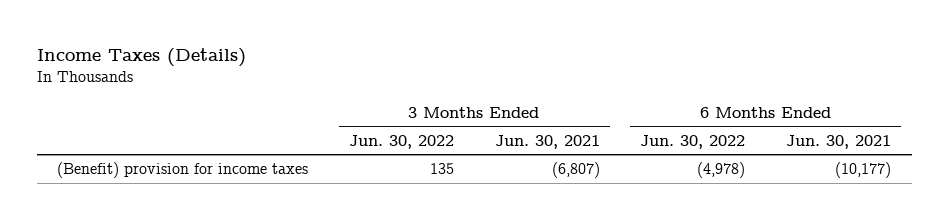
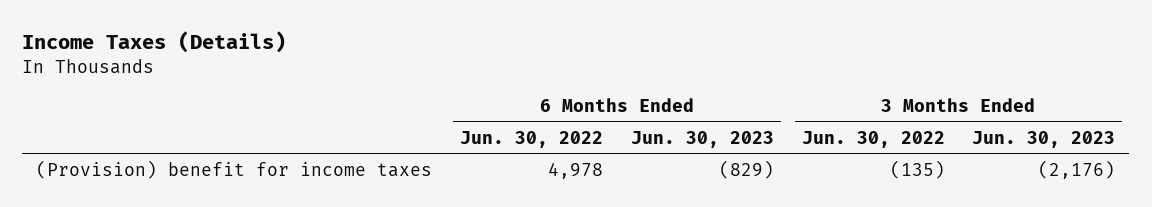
- | 3 Months Ended Jun. 30, 2022 | 3 Months Ended Jun. 30, 2021 | 6 Months Ended Jun. 30, 2022 | 6 Months Ended Jun. 30, 2021
+ | 6 Months Ended Jun. 30, 2022 | 6 Months Ended Jun. 30, 2023 | 3 Months Ended Jun. 30, 2022 | 3 Months Ended Jun. 30, 2023
- (Benefit) provision for income taxes | 135 | (6,807) | (4,978) | (10,177)
+ (Provision) benefit for income taxes | 4,978 | (829) | (135) | (2,176)

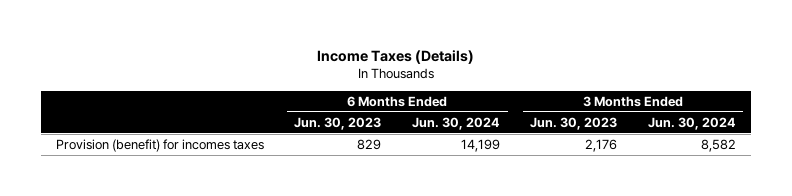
- | 6 Months Ended Jun. 30, 2022 | 6 Months Ended Jun. 30, 2023 | 3 Months Ended Jun. 30, 2022 | 3 Months Ended Jun. 30, 2023
+ | 6 Months Ended Jun. 30, 2023 | 6 Months Ended Jun. 30, 2024 | 3 Months Ended Jun. 30, 2023 | 3 Months Ended Jun. 30, 2024
- (Provision) benefit for income taxes | 4,978 | (829) | (135) | (2,176)
+ Provision (benefit) for incomes taxes | 829 | 14,199 | 2,176 | 8,582

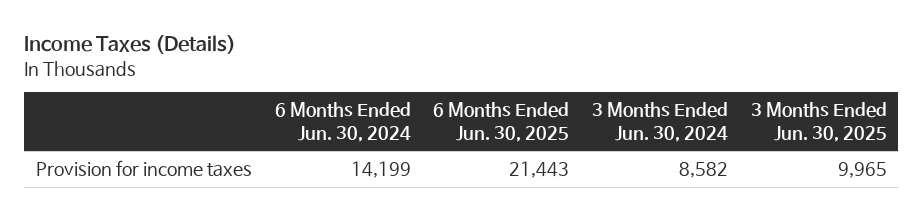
- | 6 Months Ended Jun. 30, 2023 | 6 Months Ended Jun. 30, 2024 | 3 Months Ended Jun. 30, 2023 | 3 Months Ended Jun. 30, 2024
+ | 6 Months Ended Jun. 30, 2024 | 6 Months Ended Jun. 30, 2025 | 3 Months Ended Jun. 30, 2024 | 3 Months Ended Jun. 30, 2025
- Provision (benefit) for incomes taxes | 829 | 14,199 | 2,176 | 8,582
+ Provision for income taxes | 14,199 | 21,443 | 8,582 | 9,965

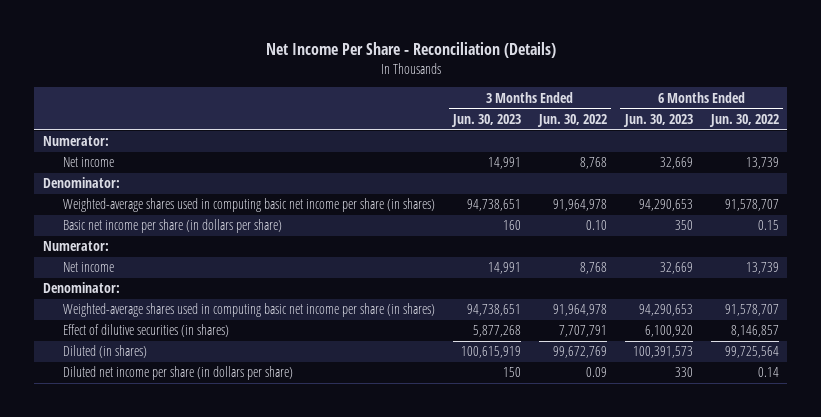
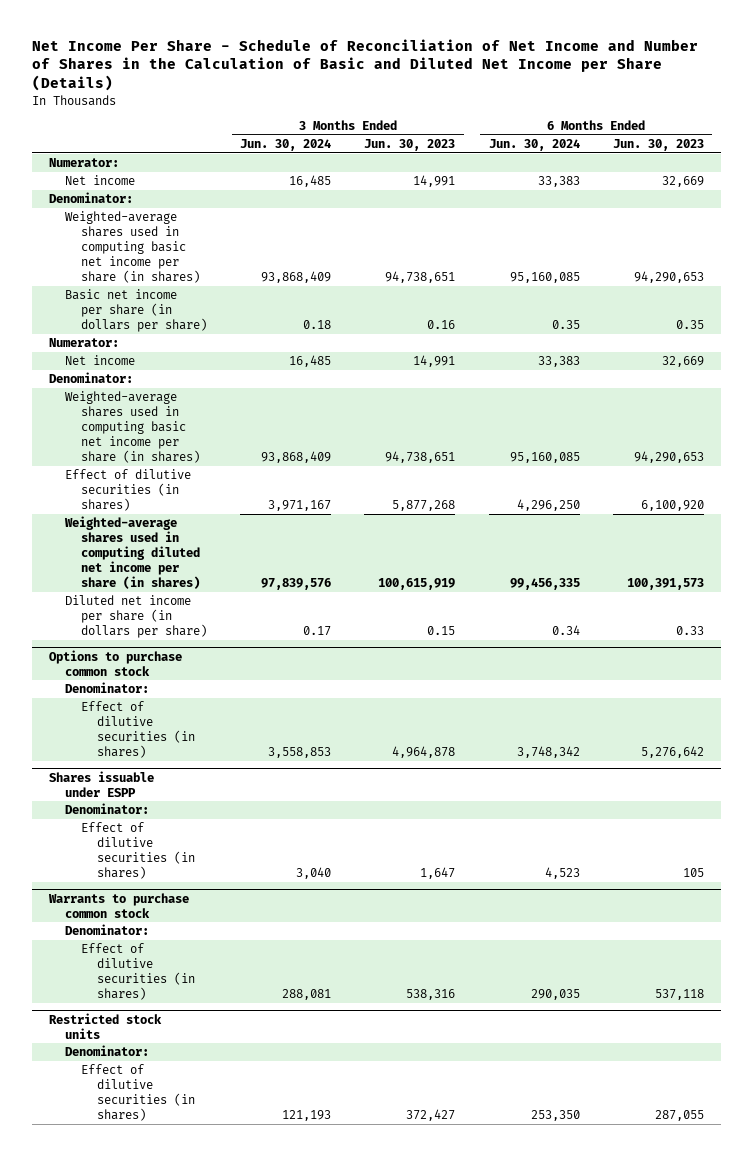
- Net Income Per Share - Reconciliation (Details)
+ Net Income Per Share - Schedule of Reconciliation of Net Income and Number of Shares in the Calculation of Basic and Diluted Net Income per Share (Details)
- | 3 Months Ended Jun. 30, 2023 | 3 Months Ended Jun. 30, 2022 | 6 Months Ended Jun. 30, 2023 | 6 Months Ended Jun. 30, 2022
+ | 3 Months Ended Jun. 30, 2024 | 3 Months Ended Jun. 30, 2023 | 6 Months Ended Jun. 30, 2024 | 6 Months Ended Jun. 30, 2023
- Basic net income per share (in dollars per share) | 160 | 0.10 | 350 | 0.15
+ Basic net income per share (in dollars per share) | 0.18 | 0.16 | 0.35 | 0.35
- Diluted (in shares) | 100,615,919 | 99,672,769 | 100,391,573 | 99,725,564
- Diluted net income per share (in dollars per share) | 150 | 0.09 | 330 | 0.14
+ Weighted-average shares used in computing diluted net income per share (in shares) | 97,839,576 | 100,615,919 | 99,456,335 | 100,391,573
+ Diluted net income per share (in dollars per share) | 0.17 | 0.15 | 0.34 | 0.33
+ Options to purchase common stock
+ Denominator:
+ Effect of dilutive securities (in shares) | 3,558,853 | 4,964,878 | 3,748,342 | 5,276,642
+ Shares issuable under ESPP
+ Denominator:
+ Effect of dilutive securities (in shares) | 3,040 | 1,647 | 4,523 | 105
+ Warrants to purchase common stock
+ Denominator:
+ Effect of dilutive securities (in shares) | 288,081 | 538,316 | 290,035 | 537,118
+ Restricted stock units
+ Denominator:
+ Effect of dilutive securities (in shares) | 121,193 | 372,427 | 253,350 | 287,055

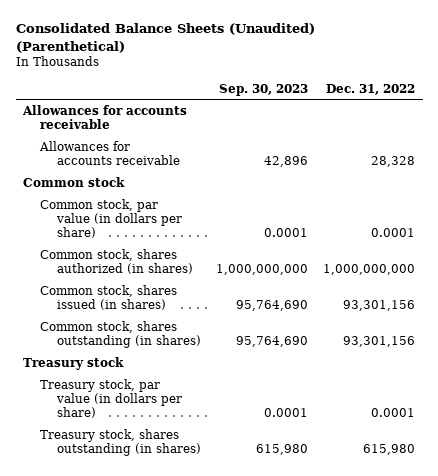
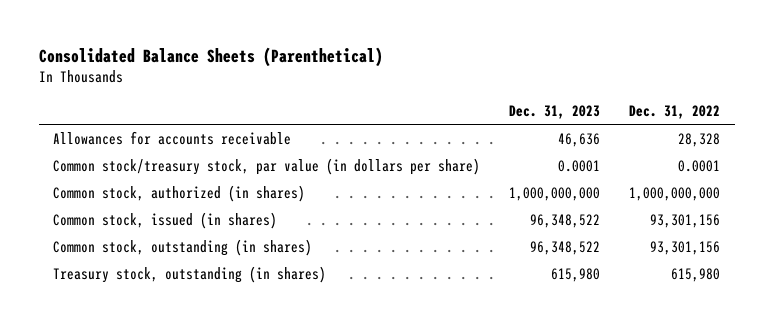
- Consolidated Balance Sheets (Unaudited) (Parenthetical)
+ Consolidated Balance Sheets (Parenthetical)
- | Sep. 30, 2023 | Dec. 31, 2022
+ | Dec. 31, 2023 | Dec. 31, 2022
- Allowances for accounts receivable
- Common stock
- Common stock, par value (in dollars per share) | 0.0001 | 0.0001
- Common stock, shares authorized (in shares) | 1,000,000,000 | 1,000,000,000
- Common stock, shares issued (in shares) | 95,764,690 | 93,301,156
- Common stock, shares outstanding (in shares) | 95,764,690 | 93,301,156
- Treasury stock
- Treasury stock, par value (in dollars per share) | 0.0001 | 0.0001
- Treasury stock, shares outstanding (in shares) | 615,980 | 615,980
+ Common stock/treasury stock, par value (in dollars per share) | 0.0001 | 0.0001
+ Common stock, authorized (in shares) | 1,000,000,000 | 1,000,000,000
+ Common stock, issued (in shares) | 96,348,522 | 93,301,156
+ Common stock, outstanding (in shares) | 96,348,522 | 93,301,156
+ Treasury stock, outstanding (in shares) | 615,980 | 615,980

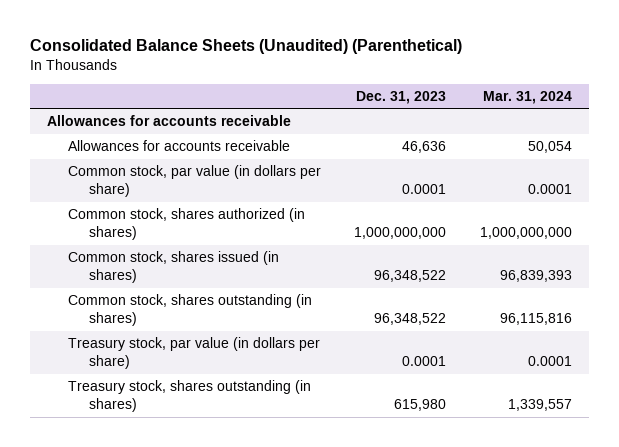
- Consolidated Balance Sheets (Parenthetical)
+ Consolidated Balance Sheets (Unaudited) (Parenthetical)
- | Dec. 31, 2023 | Dec. 31, 2022
+ | Dec. 31, 2023 | Mar. 31, 2024
+ Allowances for accounts receivable
- Common stock/treasury stock, par value (in dollars per share) | 0.0001 | 0.0001
- Common stock, authorized (in shares) | 1,000,000,000 | 1,000,000,000
- Common stock, issued (in shares) | 96,348,522 | 93,301,156
- Common stock, outstanding (in shares) | 96,348,522 | 93,301,156
- Treasury stock, outstanding (in shares) | 615,980 | 615,980
+ Common stock, par value (in dollars per share) | 0.0001 | 0.0001
+ Common stock, shares authorized (in shares) | 1,000,000,000 | 1,000,000,000
+ Common stock, shares issued (in shares) | 96,348,522 | 96,839,393
+ Common stock, shares outstanding (in shares) | 96,348,522 | 96,115,816
+ Treasury stock, par value (in dollars per share) | 0.0001 | 0.0001
+ Treasury stock, shares outstanding (in shares) | 615,980 | 1,339,557

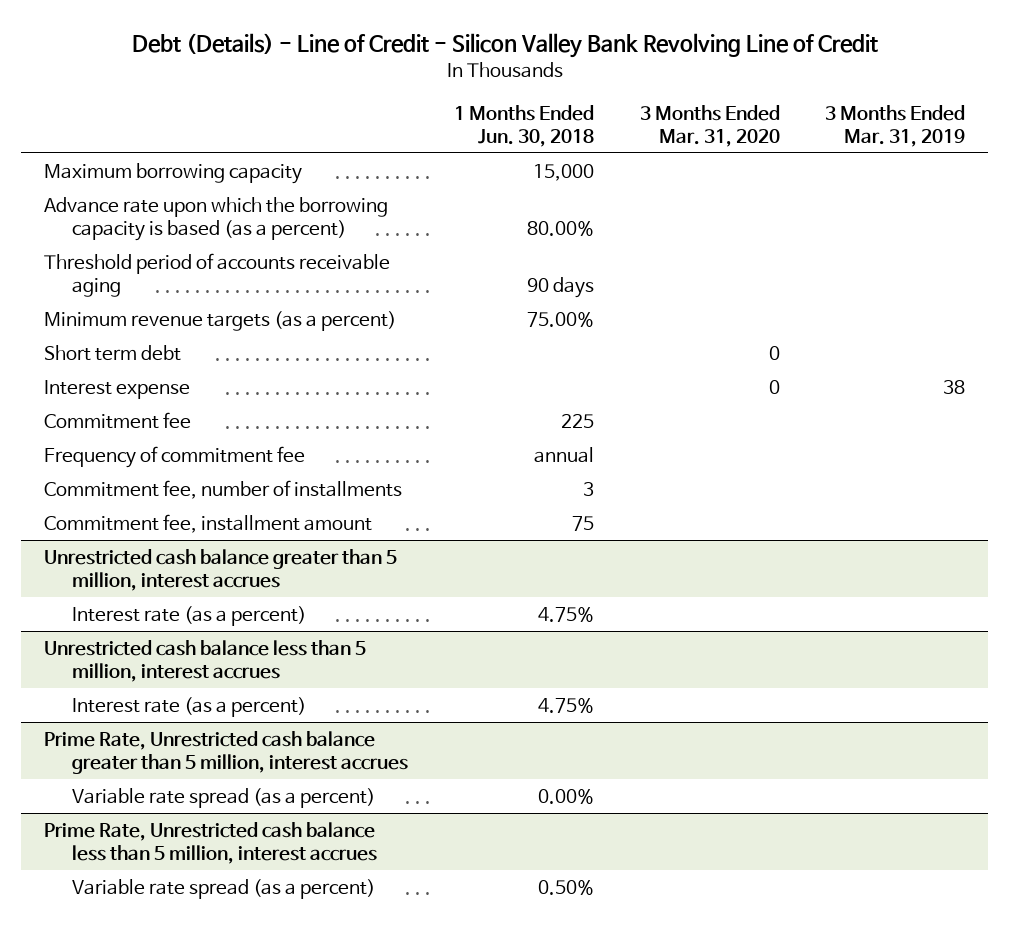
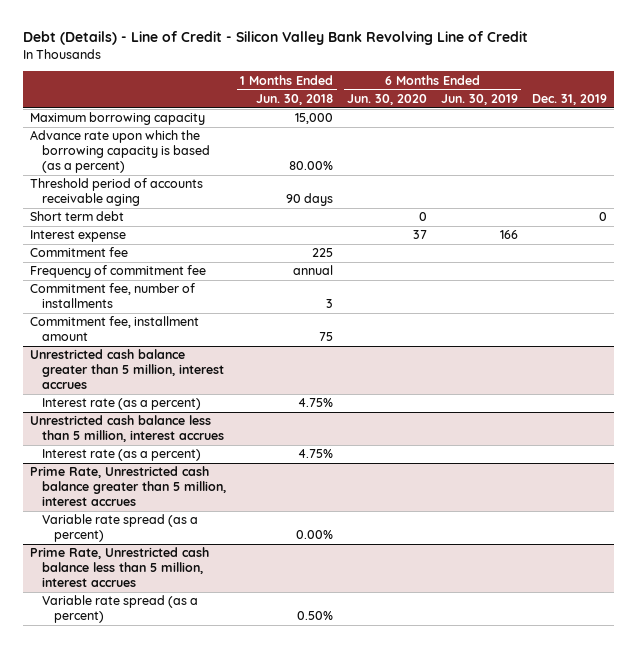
- | 1 Months Ended Jun. 30, 2018 | 3 Months Ended Mar. 31, 2020 | 3 Months Ended Mar. 31, 2019
+ | 1 Months Ended Jun. 30, 2018 | 6 Months Ended Jun. 30, 2020 | 6 Months Ended Jun. 30, 2019 | Dec. 31, 2019
- Minimum revenue targets (as a percent) | 75.00% | |

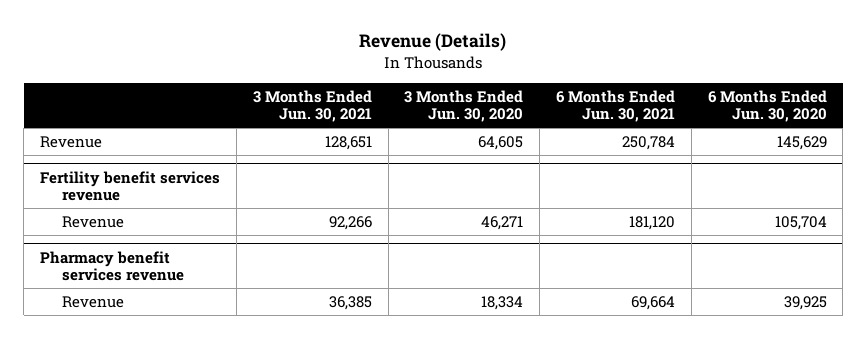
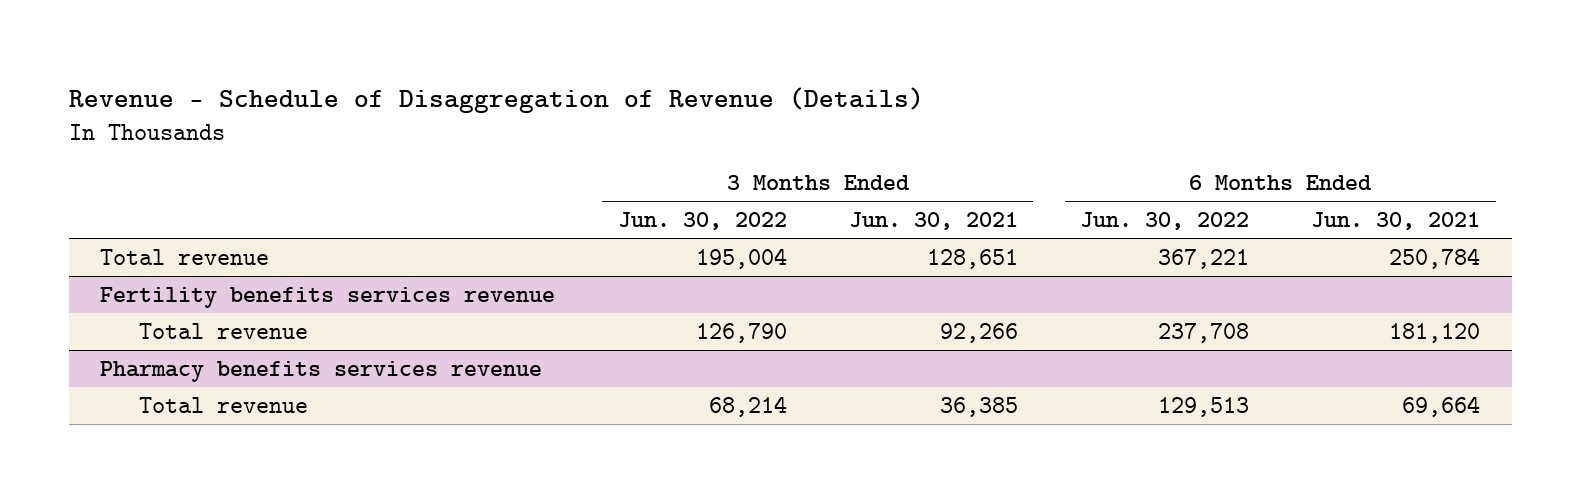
- Revenue (Details)
+ Revenue - Schedule of Disaggregation of Revenue (Details)
- | 3 Months Ended Jun. 30, 2021 | 3 Months Ended Jun. 30, 2020 | 6 Months Ended Jun. 30, 2021 | 6 Months Ended Jun. 30, 2020
+ | 3 Months Ended Jun. 30, 2022 | 3 Months Ended Jun. 30, 2021 | 6 Months Ended Jun. 30, 2022 | 6 Months Ended Jun. 30, 2021
- Revenue | 128,651 | 64,605 | 250,784 | 145,629
- Fertility benefit services revenue
- Revenue | 92,266 | 46,271 | 181,120 | 105,704
- Pharmacy benefit services revenue
- Revenue | 36,385 | 18,334 | 69,664 | 39,925
+ Total revenue | 195,004 | 128,651 | 367,221 | 250,784
+ Fertility benefits services revenue
+ Total revenue | 126,790 | 92,266 | 237,708 | 181,120
+ Pharmacy benefits services revenue
+ Total revenue | 68,214 | 36,385 | 129,513 | 69,664

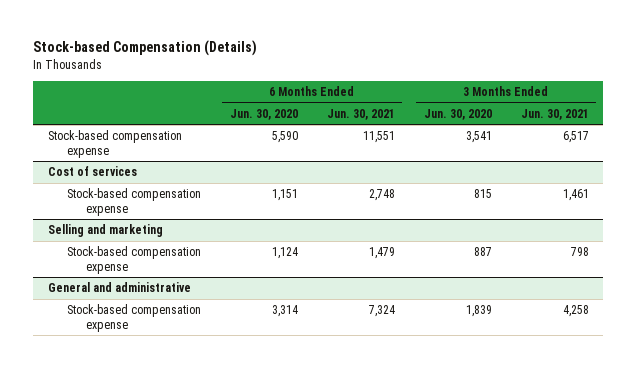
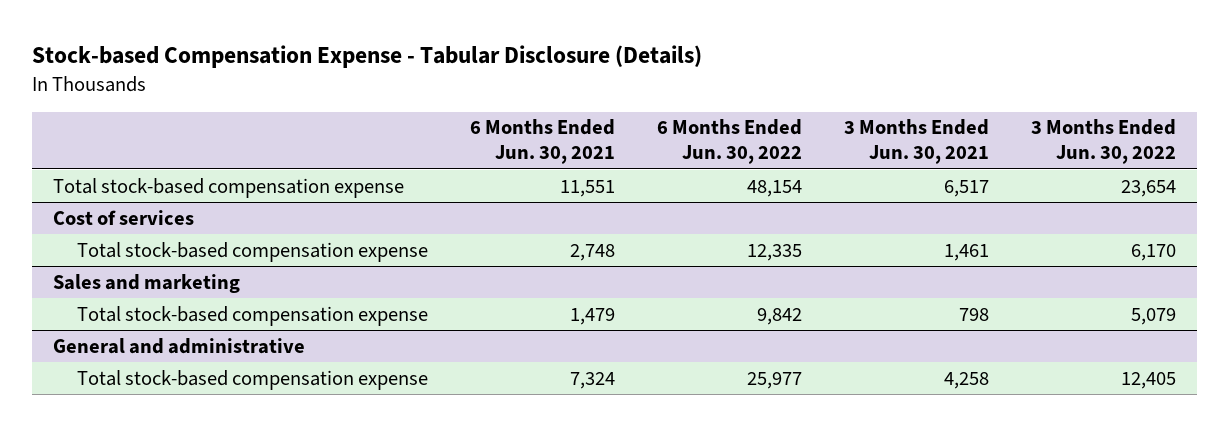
- Stock-based Compensation (Details)
+ Stock-based Compensation Expense - Tabular Disclosure (Details)
- | 6 Months Ended Jun. 30, 2020 | 6 Months Ended Jun. 30, 2021 | 3 Months Ended Jun. 30, 2020 | 3 Months Ended Jun. 30, 2021
+ | 6 Months Ended Jun. 30, 2021 | 6 Months Ended Jun. 30, 2022 | 3 Months Ended Jun. 30, 2021 | 3 Months Ended Jun. 30, 2022
- Stock-based compensation expense | 5,590 | 11,551 | 3,541 | 6,517
+ Total stock-based compensation expense | 11,551 | 48,154 | 6,517 | 23,654
@ Cost of services
- Stock-based compensation expense | 1,151 | 2,748 | 815 | 1,461
- Selling and marketing
- Stock-based compensation expense | 1,124 | 1,479 | 887 | 798
@ Cost of services
+ Total stock-based compensation expense | 2,748 | 12,335 | 1,461 | 6,170
+ Sales and marketing
+ Total stock-based compensation expense | 1,479 | 9,842 | 798 | 5,079
@ General and administrative
- Stock-based compensation expense | 3,314 | 7,324 | 1,839 | 4,258
+ Total stock-based compensation expense | 7,324 | 25,977 | 4,258 | 12,405

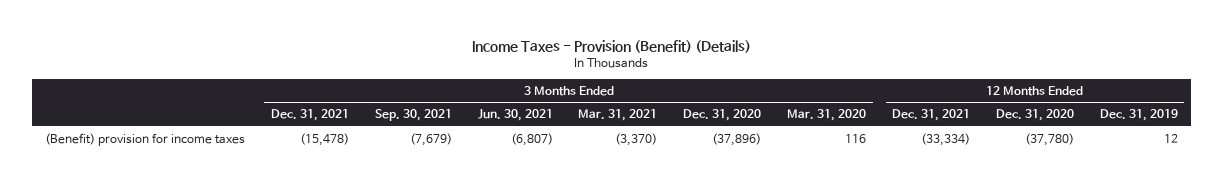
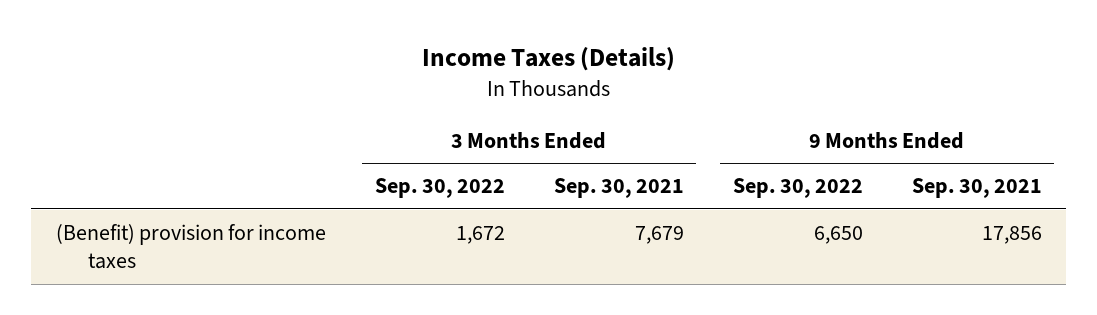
- Income Taxes - Provision (Benefit) (Details)
+ Income Taxes (Details)
- | 3 Months Ended Dec. 31, 2021 | 3 Months Ended Sep. 30, 2021 | 3 Months Ended Jun. 30, 2021 | 3 Months Ended Mar. 31, 2021 | 3 Months Ended Dec. 31, 2020 | 3 Months Ended Mar. 31, 2020 | 12 Months Ended Dec. 31, 2021 | 12 Months Ended Dec. 31, 2020 | 12 Months Ended Dec. 31, 2019
+ | 3 Months Ended Sep. 30, 2022 | 3 Months Ended Sep. 30, 2021 | 9 Months Ended Sep. 30, 2022 | 9 Months Ended Sep. 30, 2021
- (Benefit) provision for income taxes | (15,478) | (7,679) | (6,807) | (3,370) | (37,896) | 116 | (33,334) | (37,780) | 12
+ (Benefit) provision for income taxes | 1,672 | 7,679 | 6,650 | 17,856

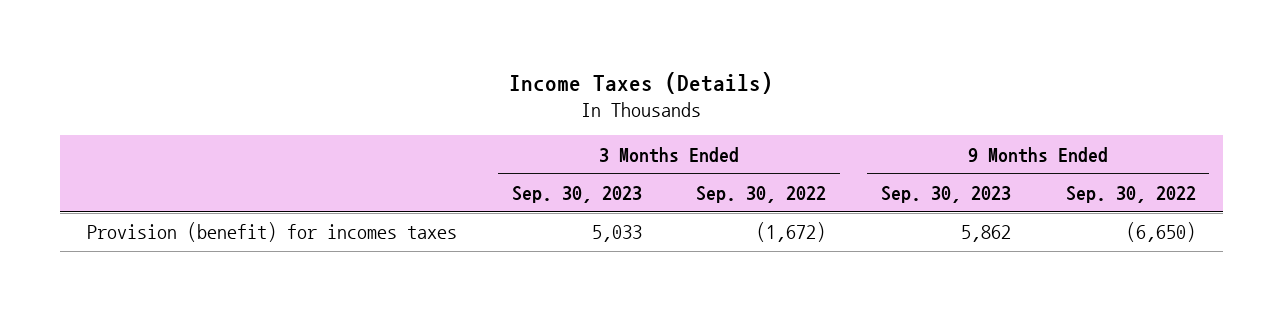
- | 3 Months Ended Sep. 30, 2022 | 3 Months Ended Sep. 30, 2021 | 9 Months Ended Sep. 30, 2022 | 9 Months Ended Sep. 30, 2021
+ | 3 Months Ended Sep. 30, 2023 | 3 Months Ended Sep. 30, 2022 | 9 Months Ended Sep. 30, 2023 | 9 Months Ended Sep. 30, 2022
- (Benefit) provision for income taxes | 1,672 | 7,679 | 6,650 | 17,856
+ Provision (benefit) for incomes taxes | 5,033 | (1,672) | 5,862 | (6,650)

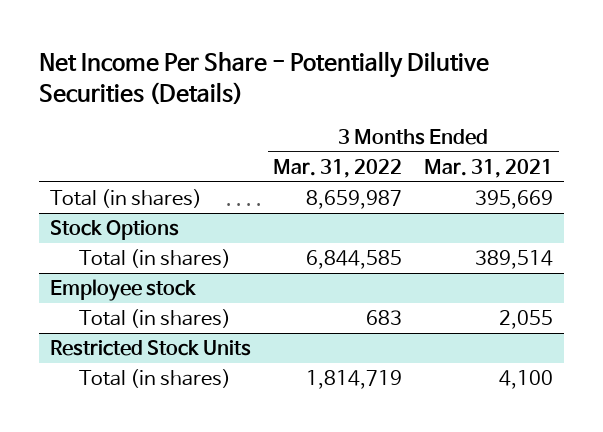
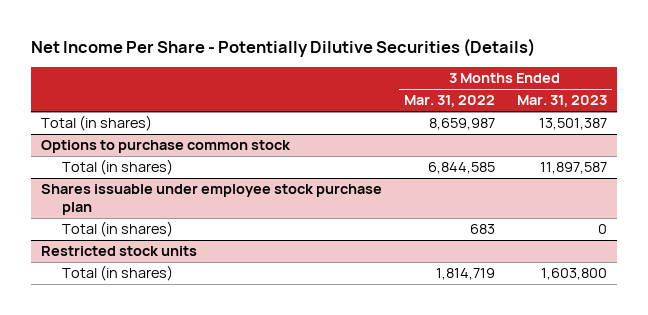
- | 3 Months Ended Mar. 31, 2022 | 3 Months Ended Mar. 31, 2021
+ | 3 Months Ended Mar. 31, 2022 | 3 Months Ended Mar. 31, 2023
- Stock Options
+ Options to purchase common stock
- Employee stock
+ Shares issuable under employee stock purchase plan
- Restricted Stock Units
+ Restricted stock units

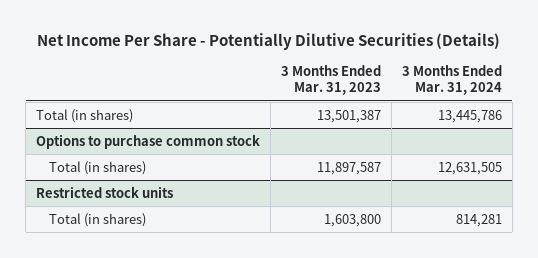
- | 3 Months Ended Mar. 31, 2022 | 3 Months Ended Mar. 31, 2023
+ | 3 Months Ended Mar. 31, 2023 | 3 Months Ended Mar. 31, 2024
- Shares issuable under employee stock purchase plan
- Total (in shares) | 683 | 0

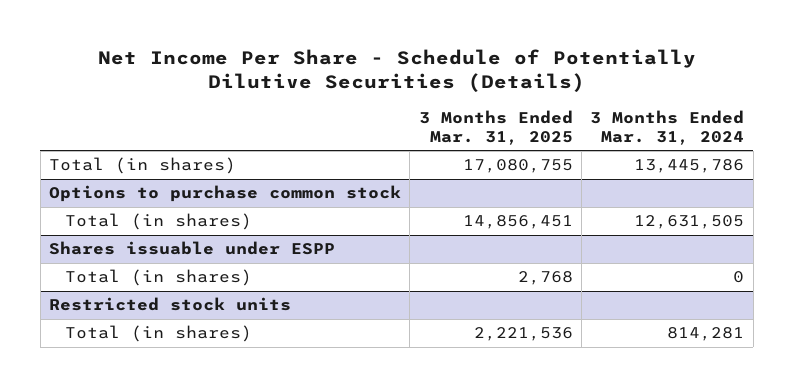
- Net Income Per Share - Potentially Dilutive Securities (Details)
+ Net Income Per Share - Schedule of Potentially Dilutive Securities (Details)
- | 3 Months Ended Mar. 31, 2023 | 3 Months Ended Mar. 31, 2024
+ | 3 Months Ended Mar. 31, 2025 | 3 Months Ended Mar. 31, 2024
+ Shares issuable under ESPP
+ Total (in shares) | 2,768 | 0

